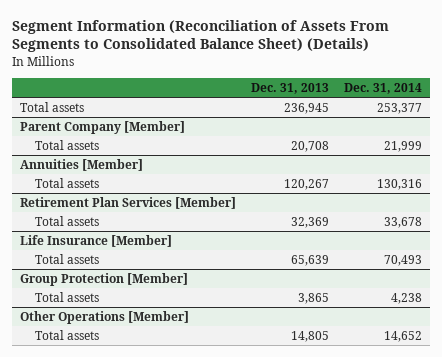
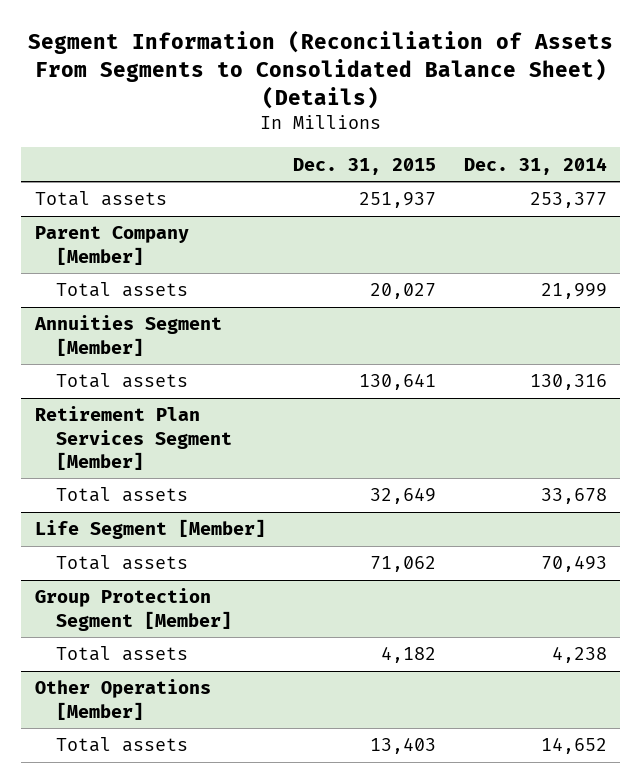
- | Dec. 31, 2013 | Dec. 31, 2014
+ | Dec. 31, 2015 | Dec. 31, 2014
- Annuities [Member]
+ Annuities Segment [Member]
- Retirement Plan Services [Member]
+ Retirement Plan Services Segment [Member]
- Life Insurance [Member]
+ Life Segment [Member]
- Group Protection [Member]
+ Group Protection Segment [Member]

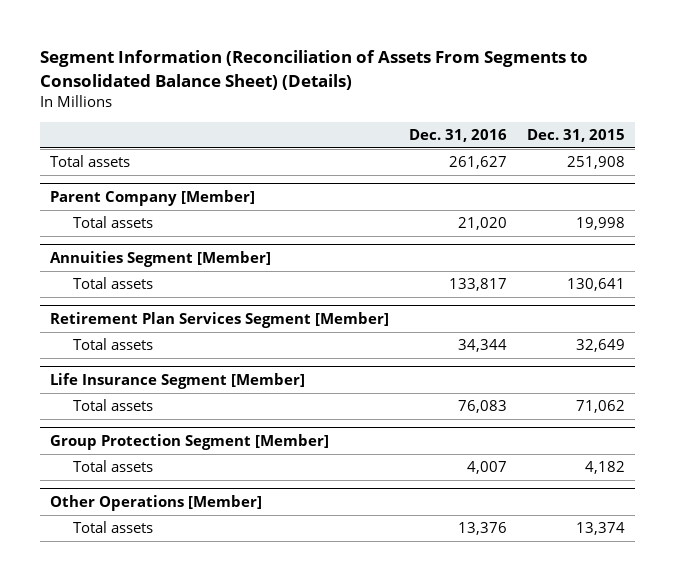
- | Dec. 31, 2015 | Dec. 31, 2014
+ | Dec. 31, 2016 | Dec. 31, 2015
- Total assets | 251,937 | 253,377
+ Total assets | 261,627 | 251,908
@ Parent Company [Member]
- Total assets | 20,027 | 21,999
+ Total assets | 21,020 | 19,998
- Life Segment [Member]
+ Life Insurance Segment [Member]
@ Other Operations [Member]
- Total assets | 13,403 | 14,652
+ Total assets | 13,376 | 13,374

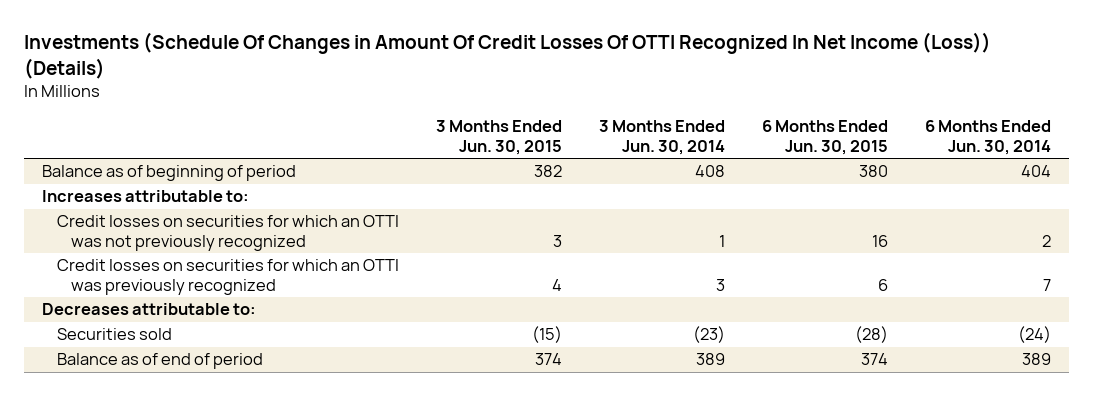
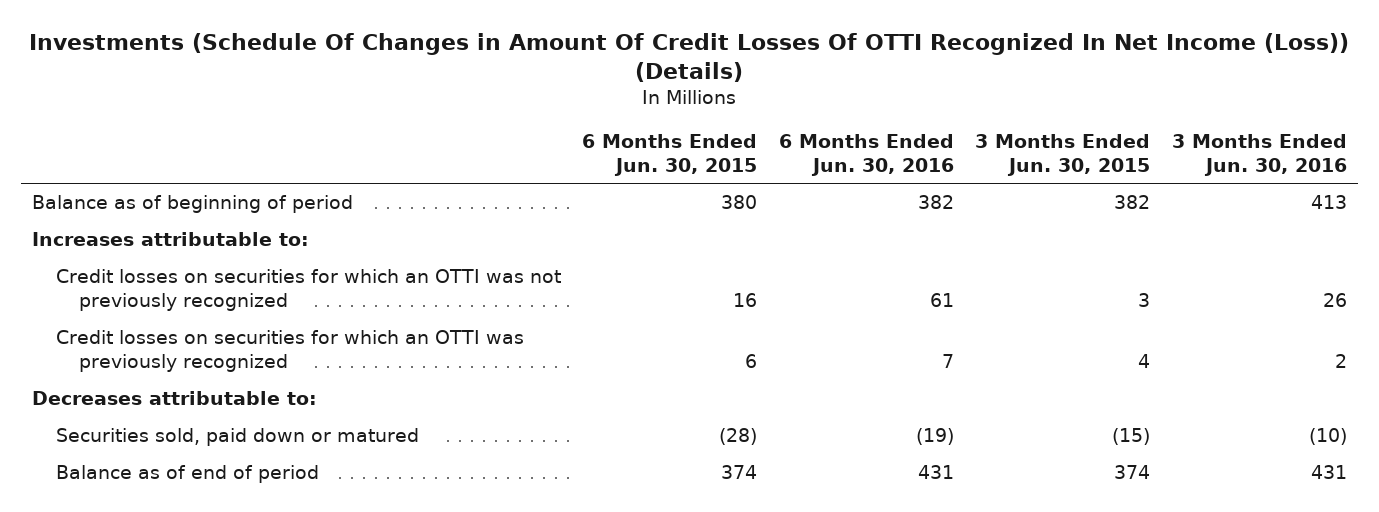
- | 3 Months Ended Jun. 30, 2015 | 3 Months Ended Jun. 30, 2014 | 6 Months Ended Jun. 30, 2015 | 6 Months Ended Jun. 30, 2014
+ | 6 Months Ended Jun. 30, 2015 | 6 Months Ended Jun. 30, 2016 | 3 Months Ended Jun. 30, 2015 | 3 Months Ended Jun. 30, 2016
- Securities sold | (15) | (23) | (28) | (24)
+ Securities sold, paid down or matured | (28) | (19) | (15) | (10)

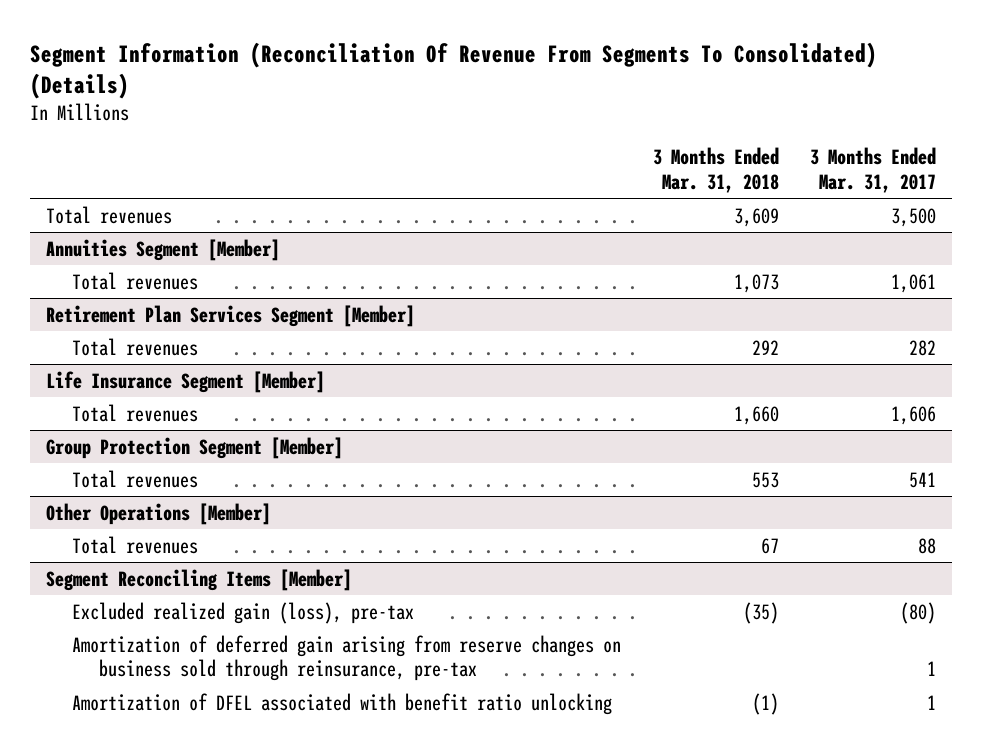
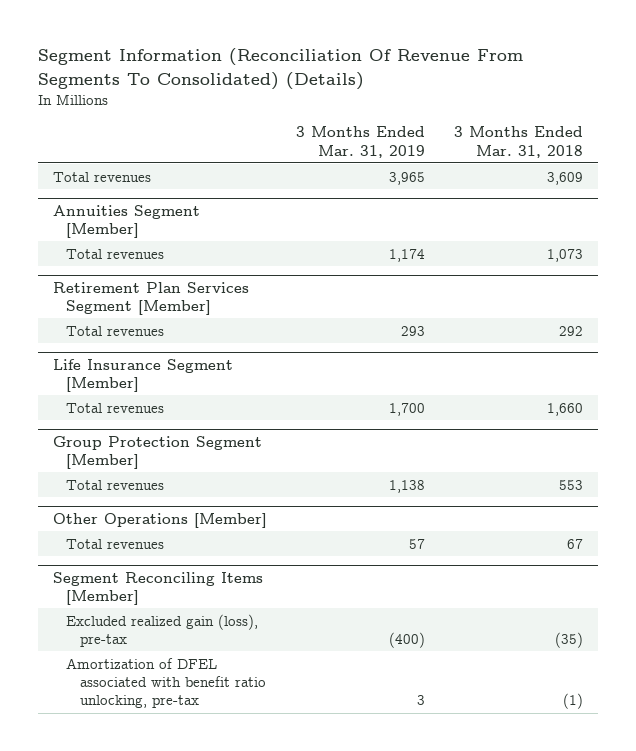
- | 3 Months Ended Mar. 31, 2018 | 3 Months Ended Mar. 31, 2017
+ | 3 Months Ended Mar. 31, 2019 | 3 Months Ended Mar. 31, 2018
@ Segment Reconciling Items [Member]
- Amortization of deferred gain arising from reserve changes on business sold through reinsurance, pre-tax | | 1
- Amortization of DFEL associated with benefit ratio unlocking | (1) | 1
+ Amortization of DFEL associated with benefit ratio unlocking, pre-tax | 3 | (1)

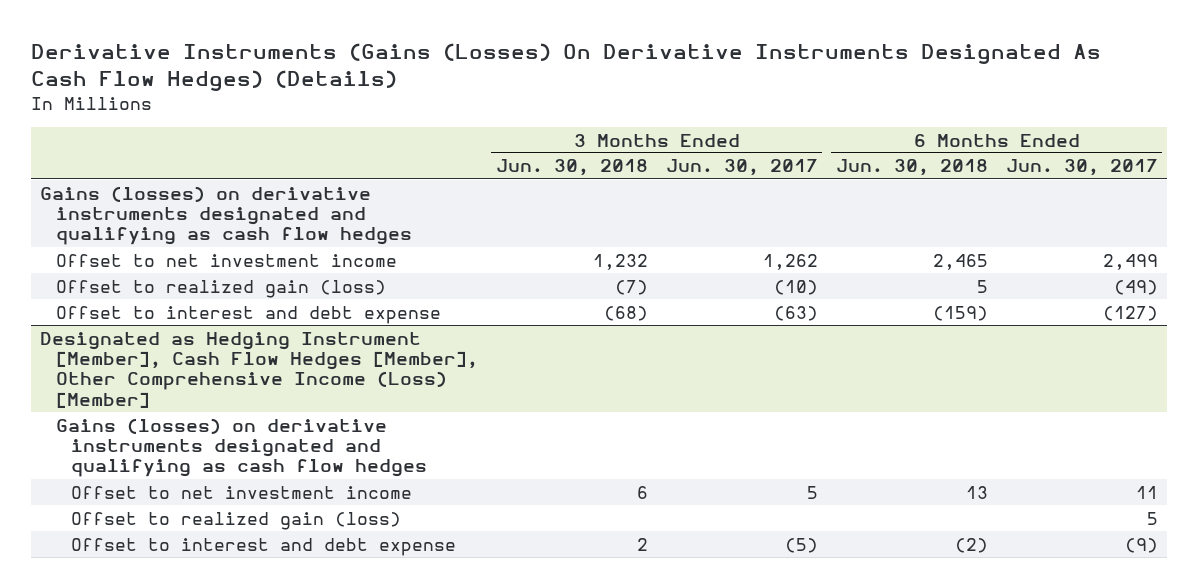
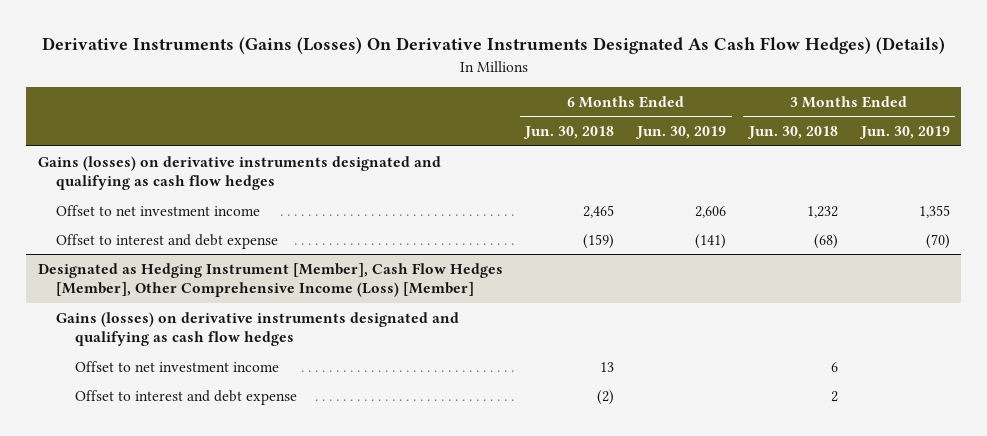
- | 3 Months Ended Jun. 30, 2018 | 3 Months Ended Jun. 30, 2017 | 6 Months Ended Jun. 30, 2018 | 6 Months Ended Jun. 30, 2017
+ | 6 Months Ended Jun. 30, 2018 | 6 Months Ended Jun. 30, 2019 | 3 Months Ended Jun. 30, 2018 | 3 Months Ended Jun. 30, 2019
- Offset to realized gain (loss) | (7) | (10) | 5 | (49)
@ Designated as Hedging Instrument [Member], Cash Flow Hedges [Member], Other Comprehensive Income (Loss) [Member]
- Offset to realized gain (loss) | | | | 5

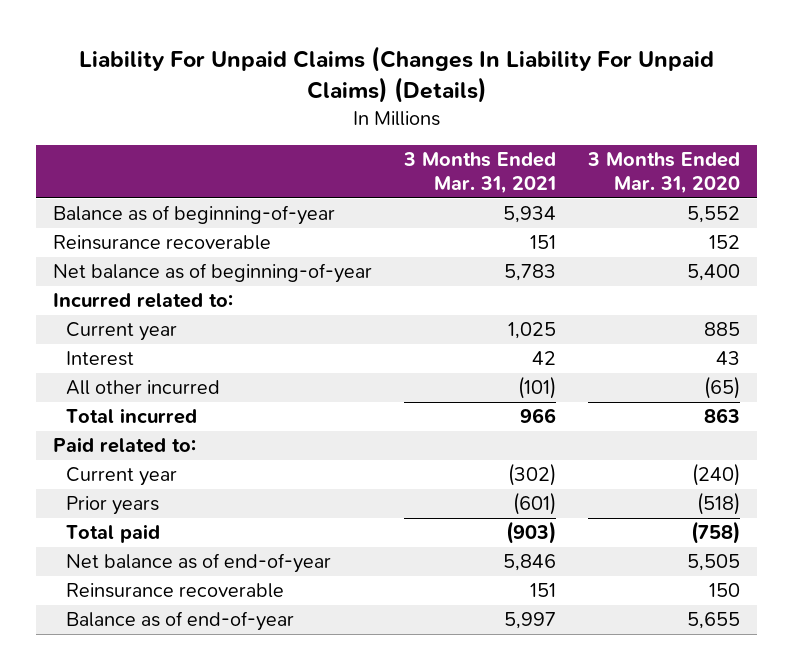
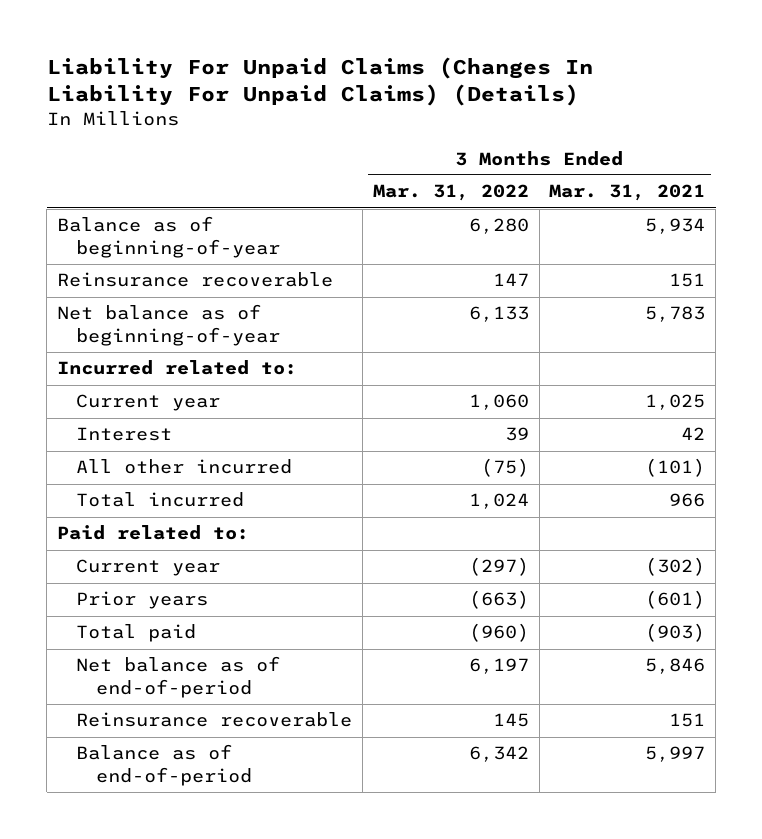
- | 3 Months Ended Mar. 31, 2021 | 3 Months Ended Mar. 31, 2020
+ | 3 Months Ended Mar. 31, 2022 | 3 Months Ended Mar. 31, 2021
- Net balance as of end-of-year | 5,846 | 5,505
+ Net balance as of end-of-period | 6,197 | 5,846
- Balance as of end-of-year | 5,997 | 5,655
+ Balance as of end-of-period | 6,342 | 5,997

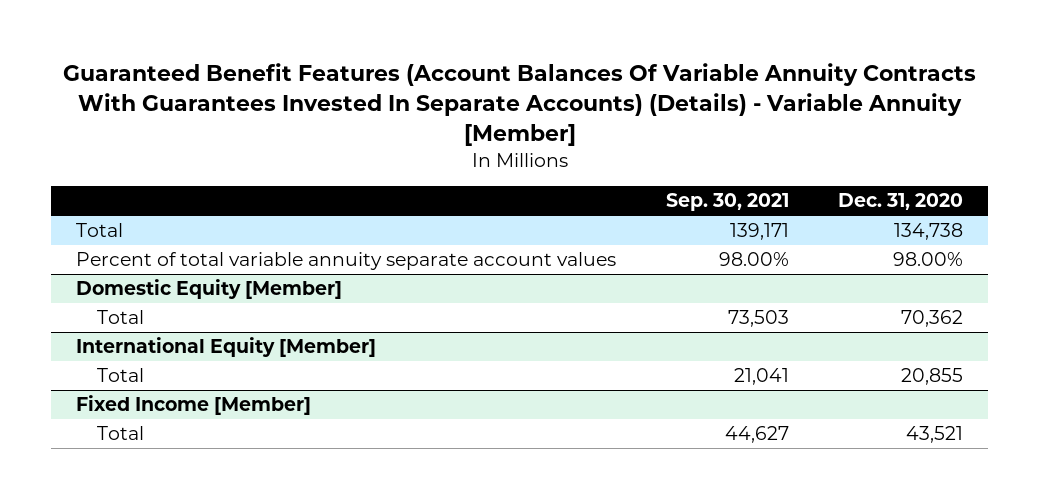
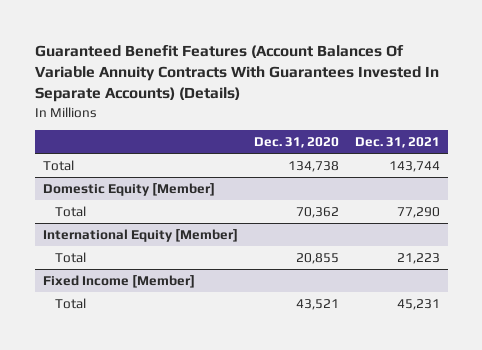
- Guaranteed Benefit Features (Account Balances Of Variable Annuity Contracts With Guarantees Invested In Separate Accounts) (Details) - Variable Annuity [Member]
+ Guaranteed Benefit Features (Account Balances Of Variable Annuity Contracts With Guarantees Invested In Separate Accounts) (Details)
- | Sep. 30, 2021 | Dec. 31, 2020
+ | Dec. 31, 2020 | Dec. 31, 2021
- Percent of total variable annuity separate account values | 98.00% | 98.00%

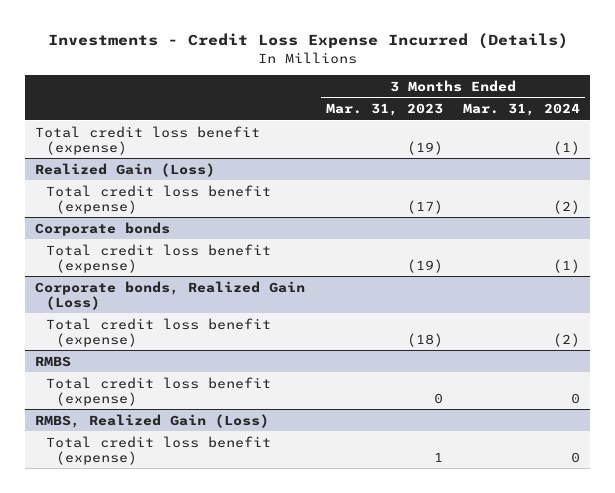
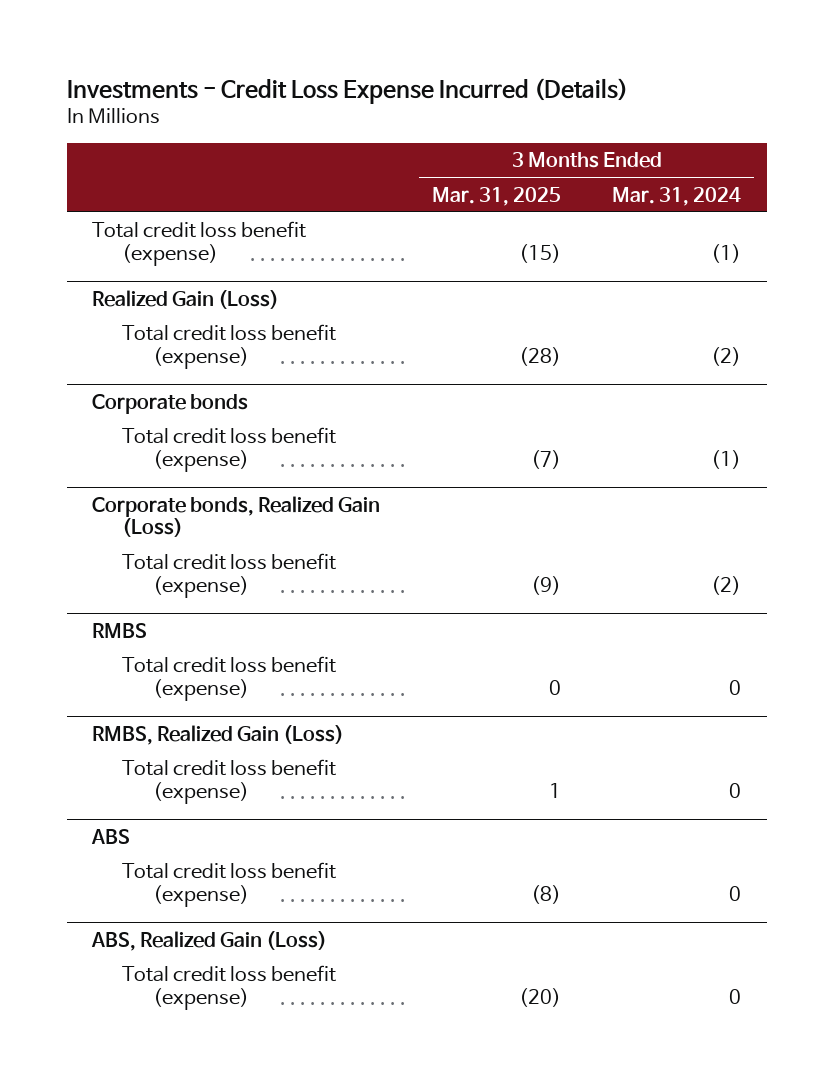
- | 3 Months Ended Mar. 31, 2023 | 3 Months Ended Mar. 31, 2024
+ | 3 Months Ended Mar. 31, 2025 | 3 Months Ended Mar. 31, 2024
+ ABS
+ Total credit loss benefit (expense) | (8) | 0
+ ABS, Realized Gain (Loss)
+ Total credit loss benefit (expense) | (20) | 0

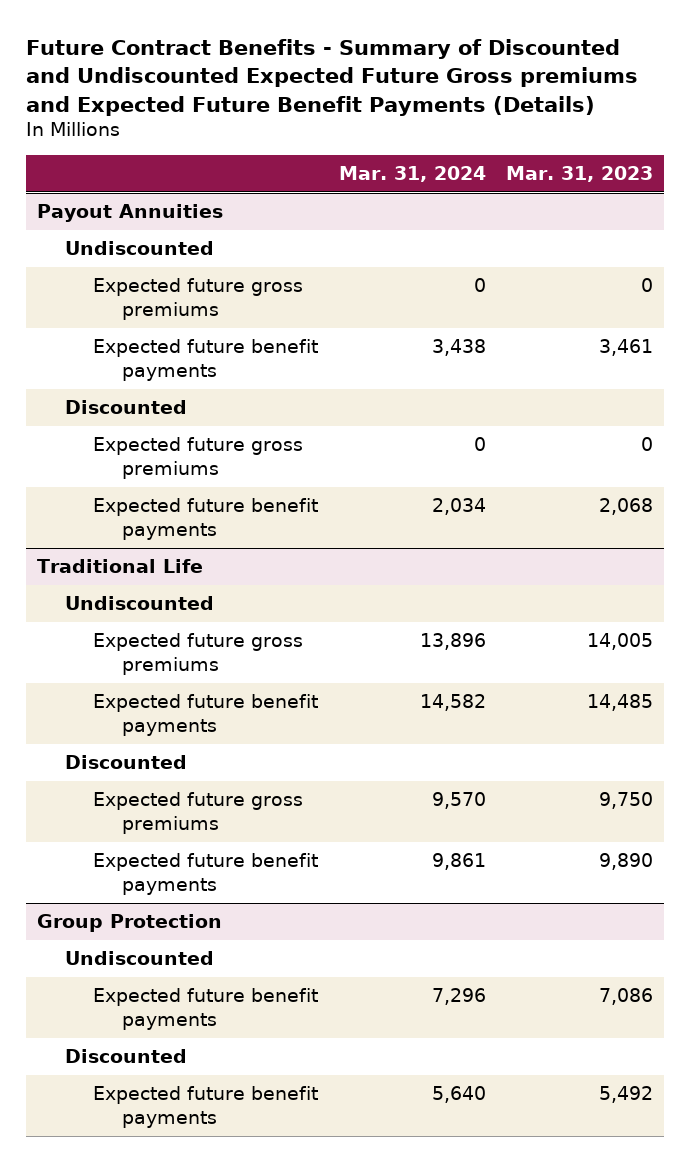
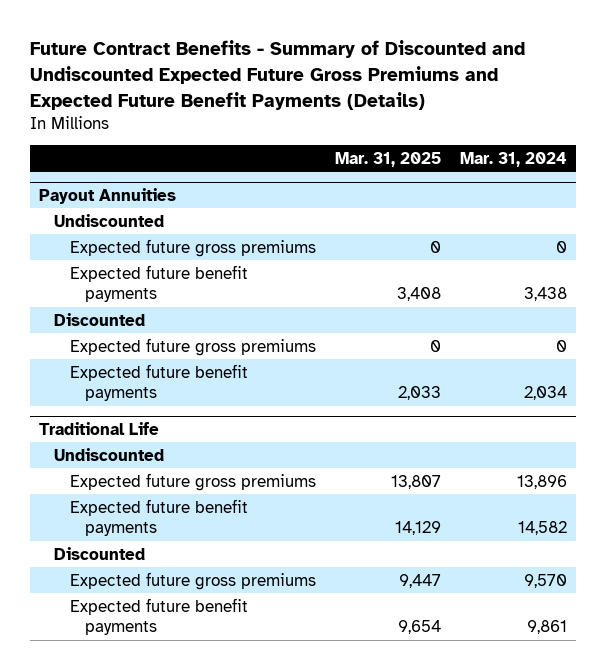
- Future Contract Benefits - Summary of Discounted and Undiscounted Expected Future Gross premiums and Expected Future Benefit Payments (Details)
+ Future Contract Benefits - Summary of Discounted and Undiscounted Expected Future Gross Premiums and Expected Future Benefit Payments (Details)
- | Mar. 31, 2024 | Mar. 31, 2023
+ | Mar. 31, 2025 | Mar. 31, 2024
- Group Protection
- Undiscounted
- Expected future benefit payments | 7,296 | 7,086
- Discounted
- Expected future benefit payments | 5,640 | 5,492

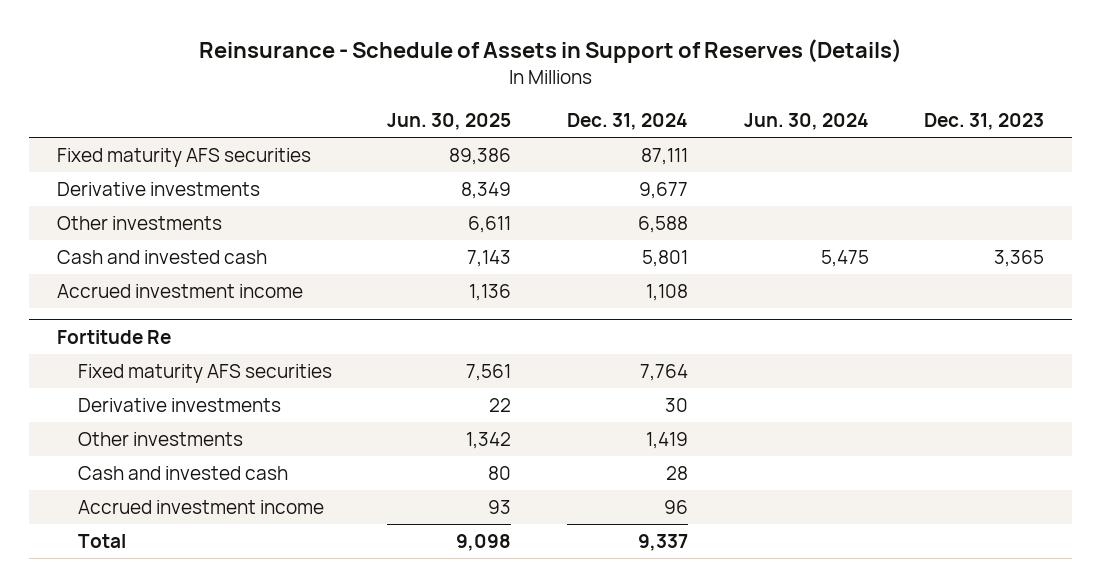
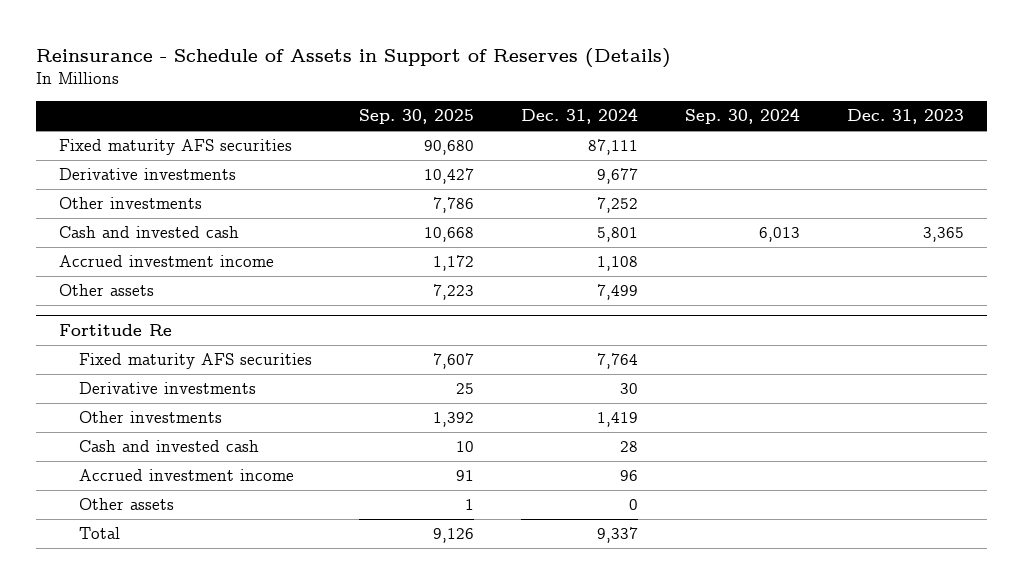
- | Jun. 30, 2025 | Dec. 31, 2024 | Jun. 30, 2024 | Dec. 31, 2023
+ | Sep. 30, 2025 | Dec. 31, 2024 | Sep. 30, 2024 | Dec. 31, 2023
- Other investments | 6,611 | 6,588 | |
+ Other investments | 7,786 | 7,252 | |
+ Other assets | 7,223 | 7,499 | |
@ Fortitude Re
+ Other assets | 1 | 0 | |

